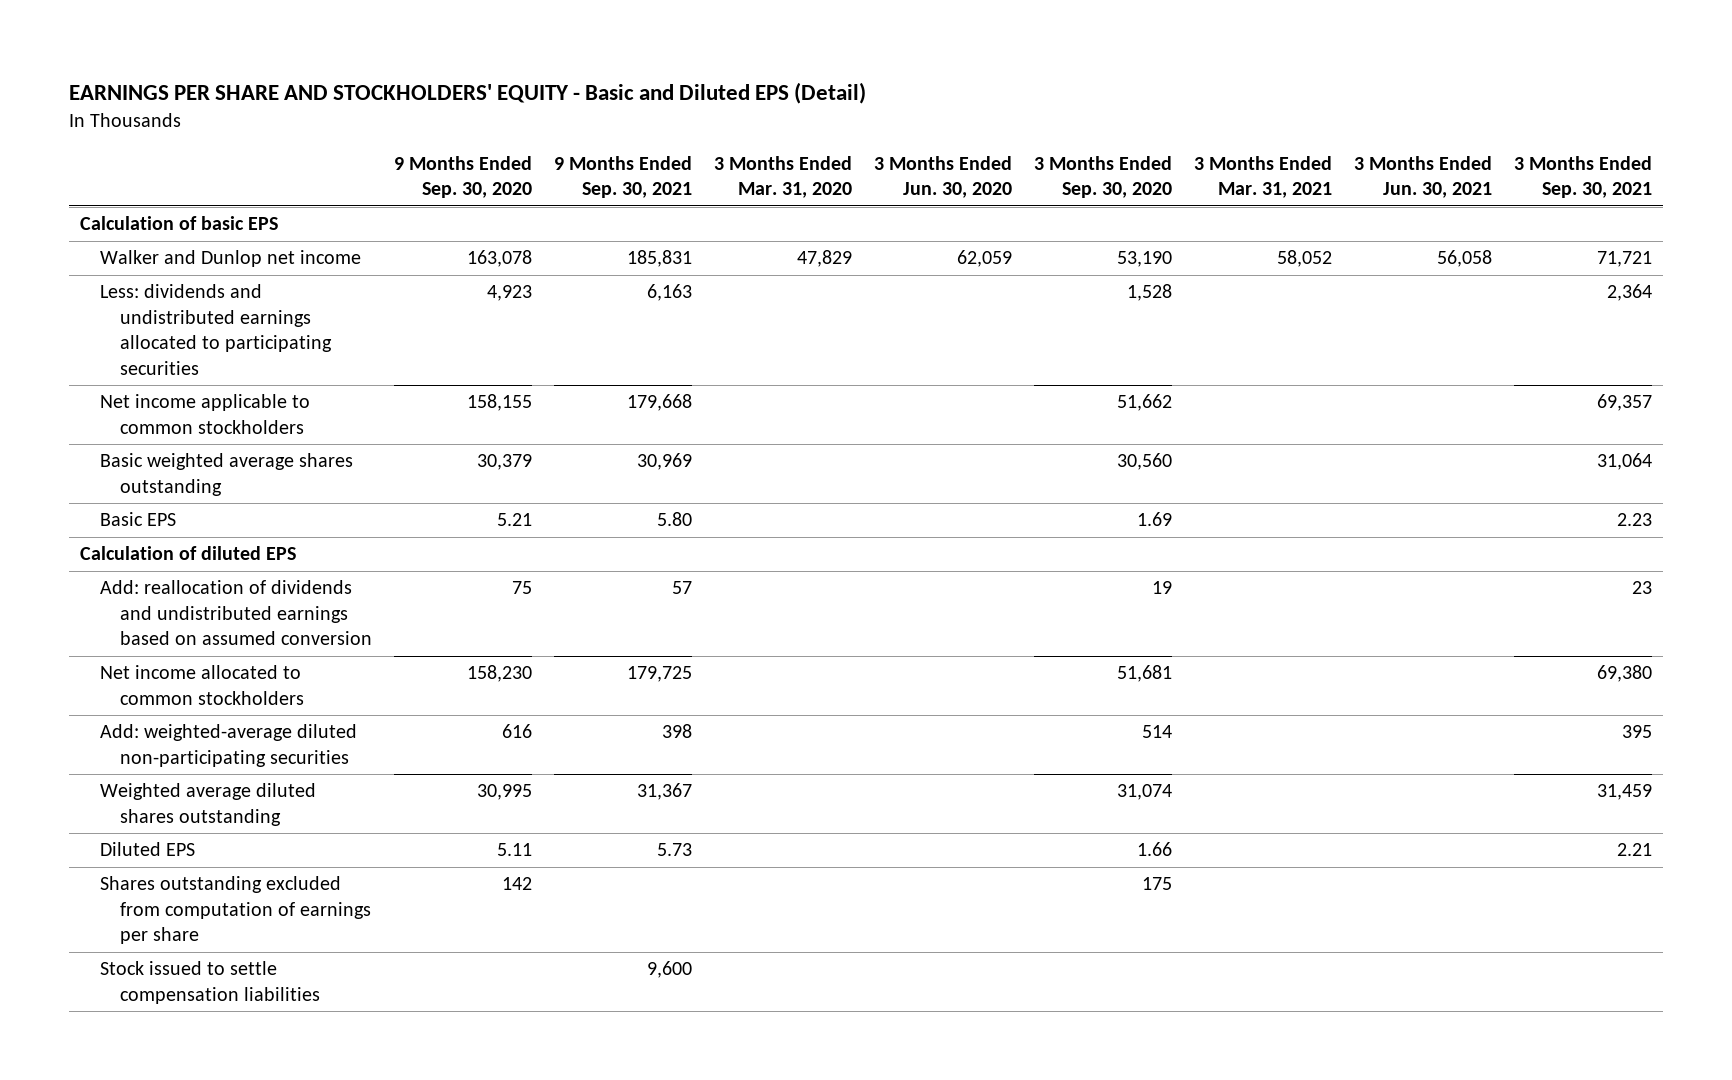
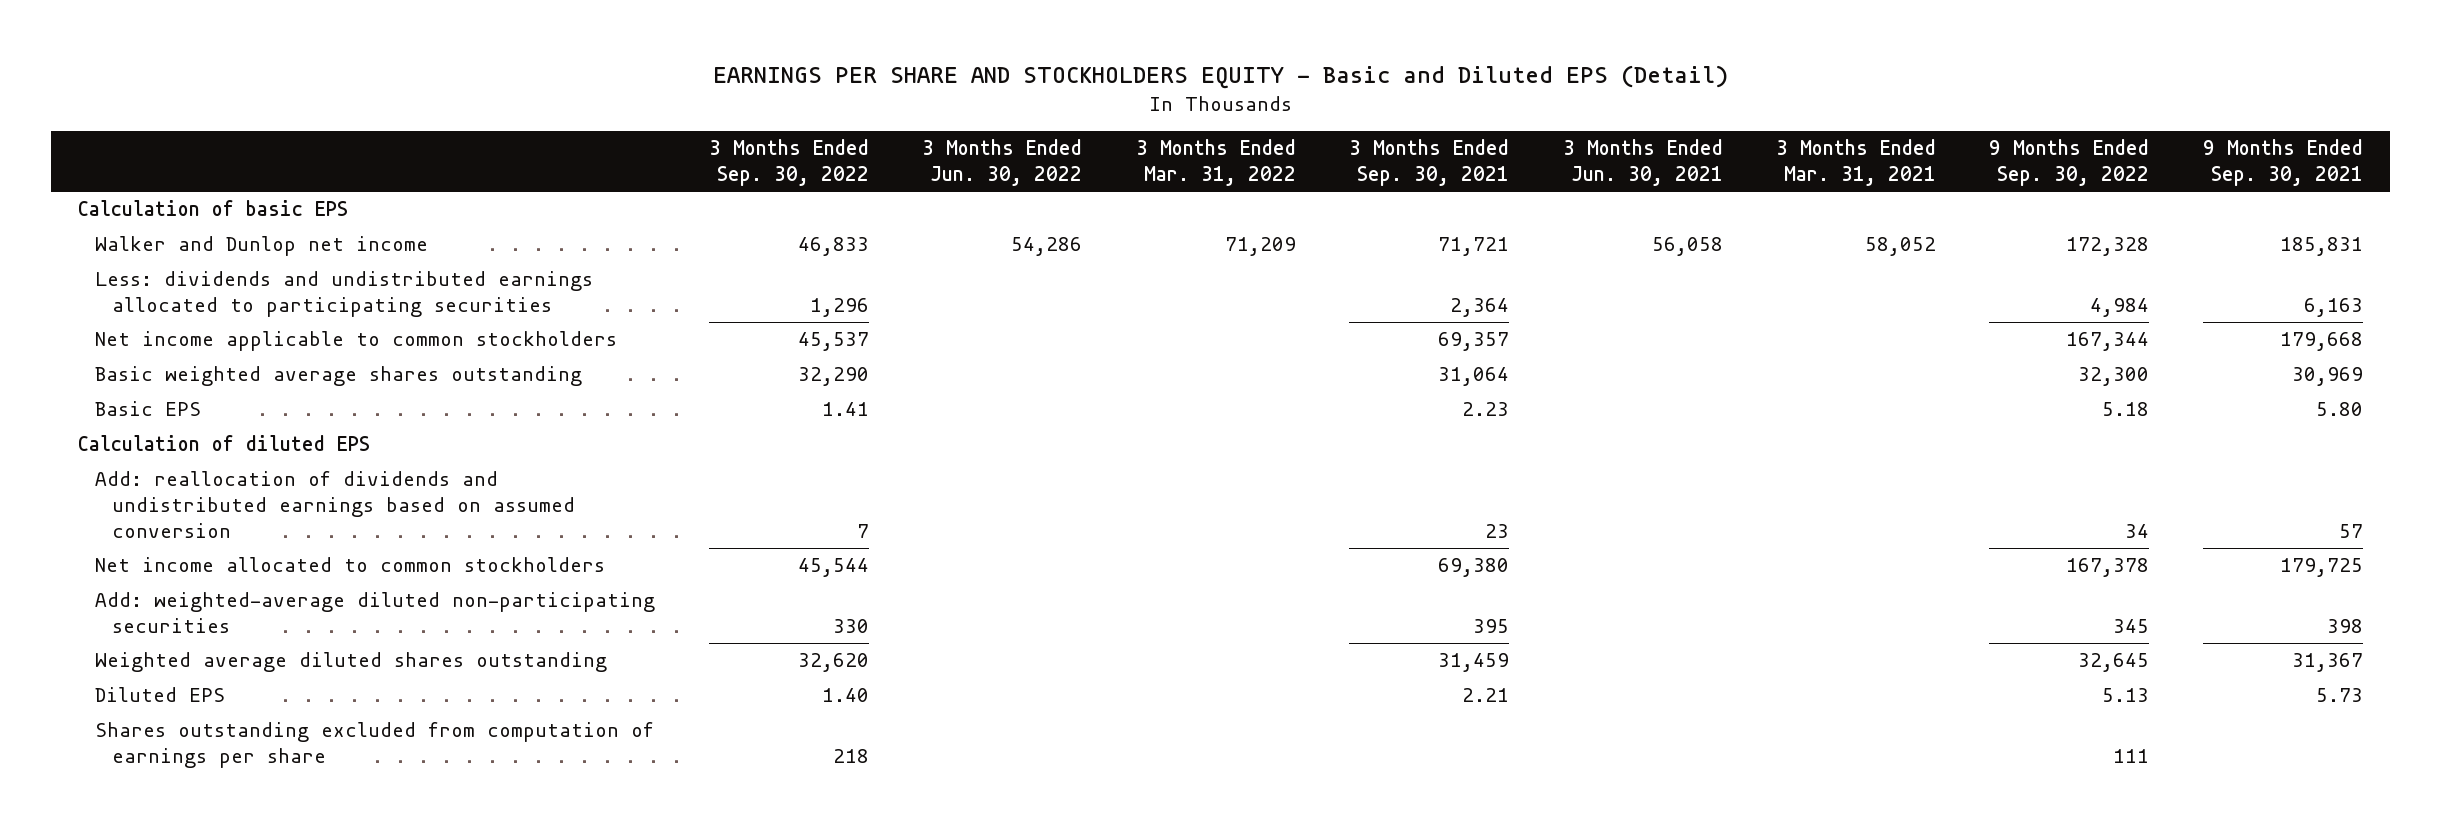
- EARNINGS PER SHARE AND STOCKHOLDERS' EQUITY - Basic and Diluted EPS (Detail)
+ EARNINGS PER SHARE AND STOCKHOLDERS EQUITY - Basic and Diluted EPS (Detail)
- | 9 Months Ended Sep. 30, 2020 | 9 Months Ended Sep. 30, 2021 | 3 Months Ended Mar. 31, 2020 | 3 Months Ended Jun. 30, 2020 | 3 Months Ended Sep. 30, 2020 | 3 Months Ended Mar. 31, 2021 | 3 Months Ended Jun. 30, 2021 | 3 Months Ended Sep. 30, 2021
+ | 3 Months Ended Sep. 30, 2022 | 3 Months Ended Jun. 30, 2022 | 3 Months Ended Mar. 31, 2022 | 3 Months Ended Sep. 30, 2021 | 3 Months Ended Jun. 30, 2021 | 3 Months Ended Mar. 31, 2021 | 9 Months Ended Sep. 30, 2022 | 9 Months Ended Sep. 30, 2021
- Stock issued to settle compensation liabilities | | 9,600 | | | | | |

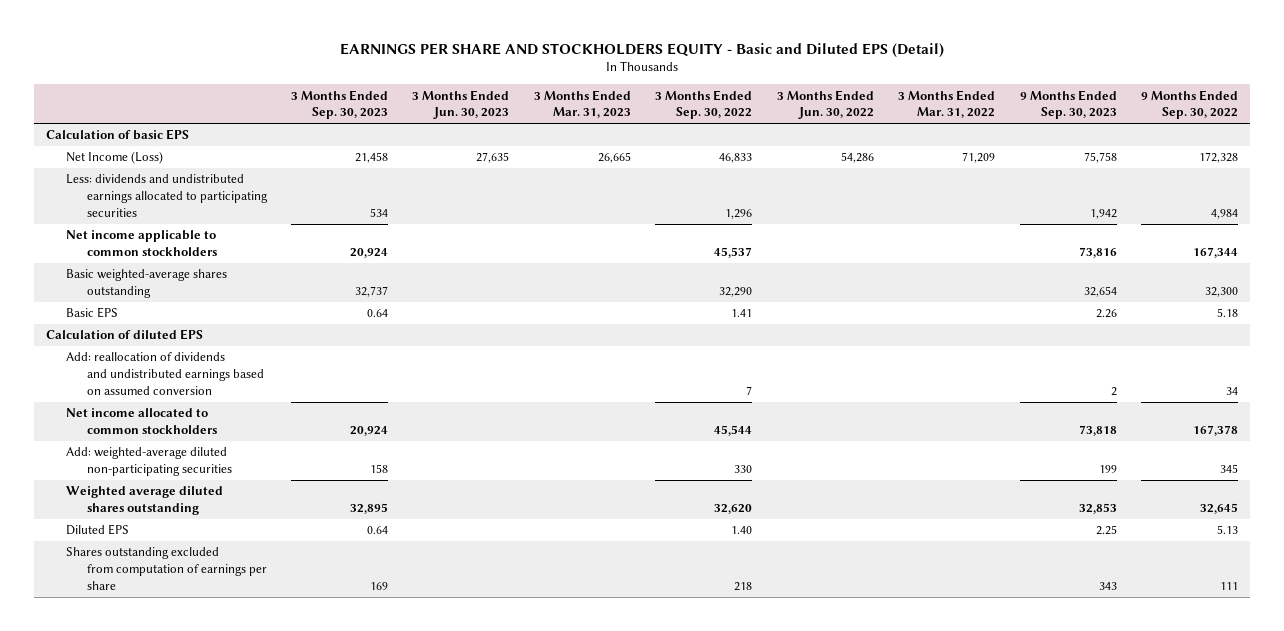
- | 3 Months Ended Sep. 30, 2022 | 3 Months Ended Jun. 30, 2022 | 3 Months Ended Mar. 31, 2022 | 3 Months Ended Sep. 30, 2021 | 3 Months Ended Jun. 30, 2021 | 3 Months Ended Mar. 31, 2021 | 9 Months Ended Sep. 30, 2022 | 9 Months Ended Sep. 30, 2021
+ | 3 Months Ended Sep. 30, 2023 | 3 Months Ended Jun. 30, 2023 | 3 Months Ended Mar. 31, 2023 | 3 Months Ended Sep. 30, 2022 | 3 Months Ended Jun. 30, 2022 | 3 Months Ended Mar. 31, 2022 | 9 Months Ended Sep. 30, 2023 | 9 Months Ended Sep. 30, 2022
- Walker and Dunlop net income | 46,833 | 54,286 | 71,209 | 71,721 | 56,058 | 58,052 | 172,328 | 185,831
+ Net Income (Loss) | 21,458 | 27,635 | 26,665 | 46,833 | 54,286 | 71,209 | 75,758 | 172,328
- Basic weighted average shares outstanding | 32,290 | | | 31,064 | | | 32,300 | 30,969
+ Basic weighted-average shares outstanding | 32,737 | | | 32,290 | | | 32,654 | 32,300

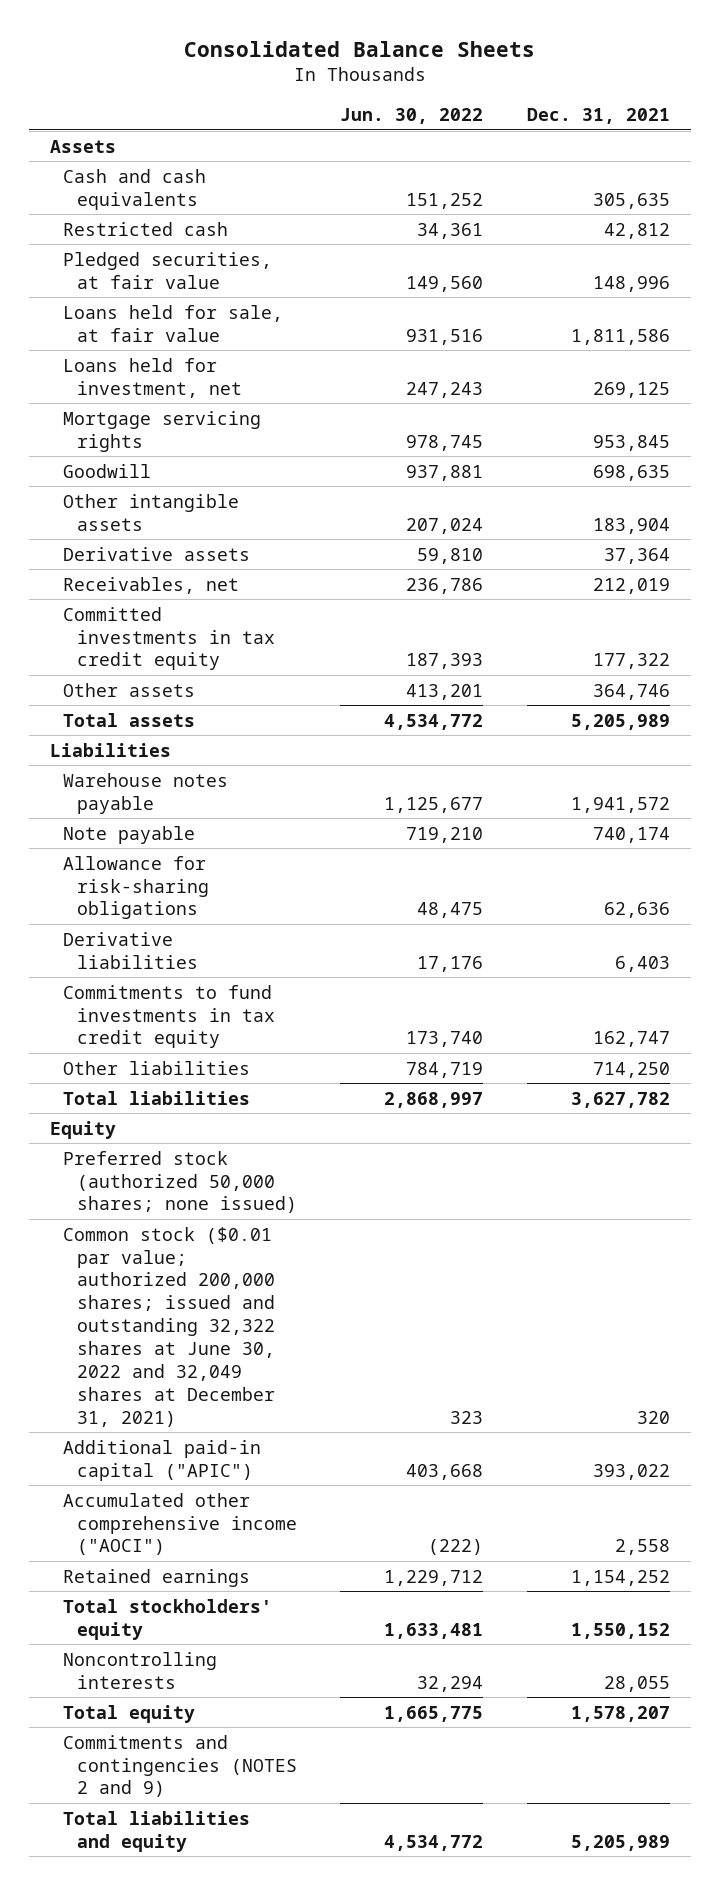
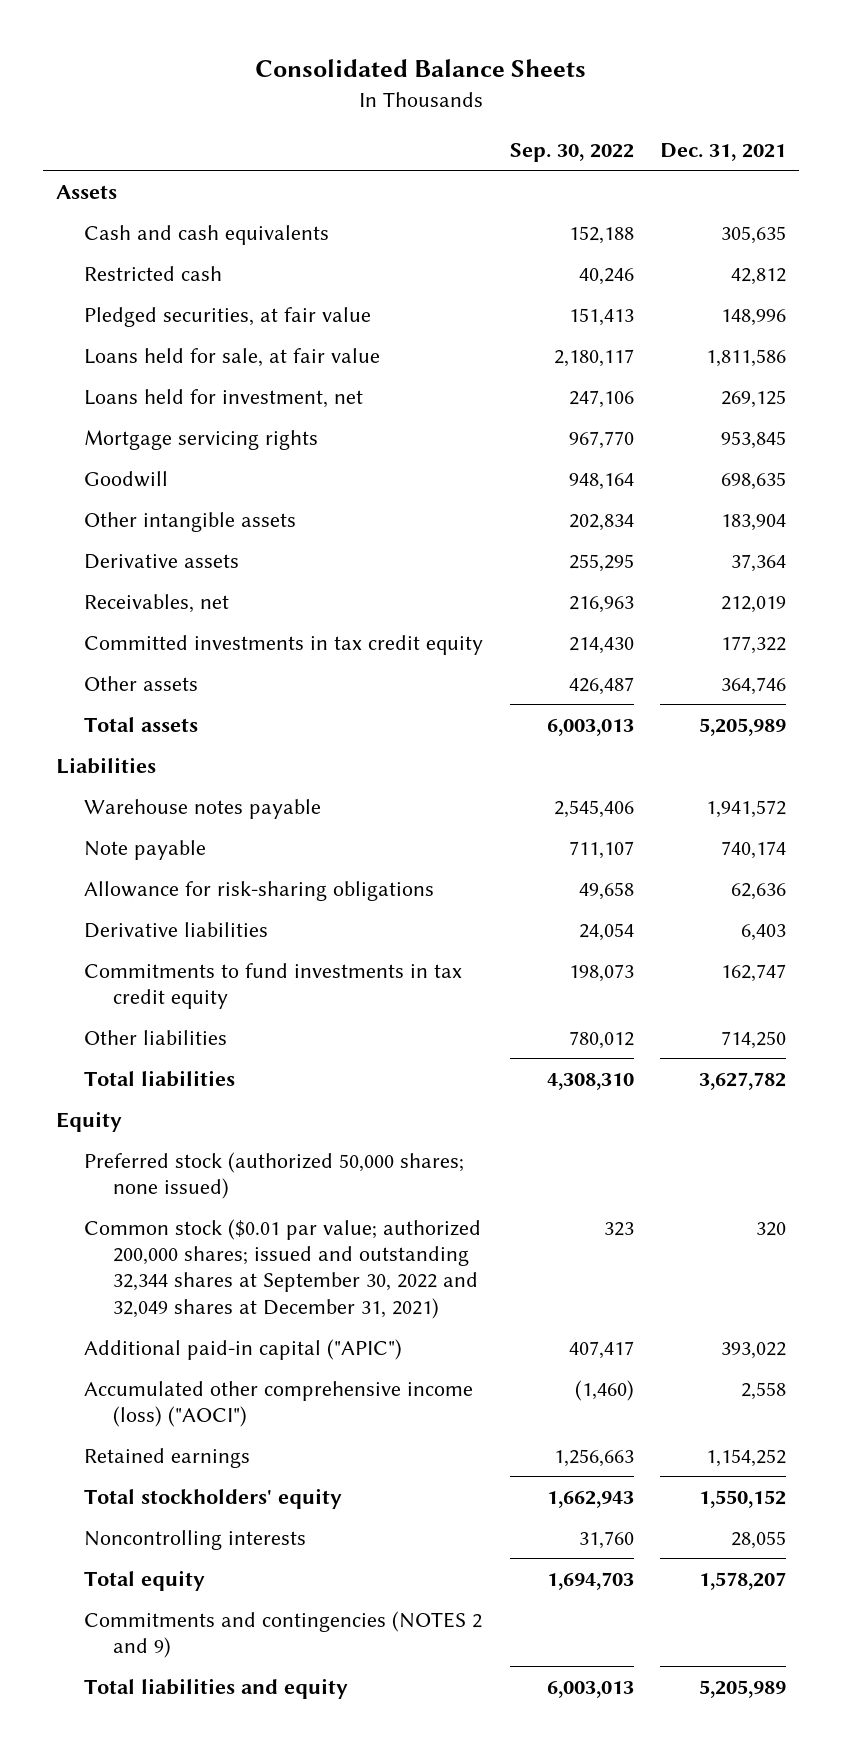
- | Jun. 30, 2022 | Dec. 31, 2021
+ | Sep. 30, 2022 | Dec. 31, 2021
- Common stock ($0.01 par value; authorized 200,000 shares; issued and outstanding 32,322 shares at June 30, 2022 and 32,049 shares at December 31, 2021) | 323 | 320
+ Common stock ($0.01 par value; authorized 200,000 shares; issued and outstanding 32,344 shares at September 30, 2022 and 32,049 shares at December 31, 2021) | 323 | 320
- Accumulated other comprehensive income ("AOCI") | (222) | 2,558
+ Accumulated other comprehensive income (loss) ("AOCI") | (1,460) | 2,558

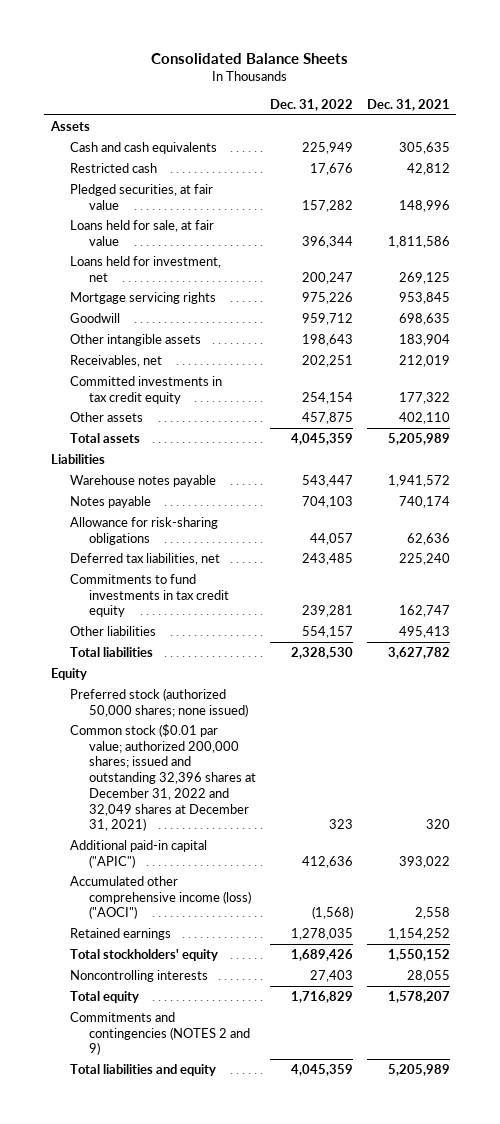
- | Sep. 30, 2022 | Dec. 31, 2021
+ | Dec. 31, 2022 | Dec. 31, 2021
- Derivative assets | 255,295 | 37,364
- Other assets | 426,487 | 364,746
+ Other assets | 457,875 | 402,110
- Note payable | 711,107 | 740,174
+ Notes payable | 704,103 | 740,174
- Derivative liabilities | 24,054 | 6,403
+ Deferred tax liabilities, net | 243,485 | 225,240
- Other liabilities | 780,012 | 714,250
+ Other liabilities | 554,157 | 495,413
- Common stock ($0.01 par value; authorized 200,000 shares; issued and outstanding 32,344 shares at September 30, 2022 and 32,049 shares at December 31, 2021) | 323 | 320
+ Common stock ($0.01 par value; authorized 200,000 shares; issued and outstanding 32,396 shares at December 31, 2022 and 32,049 shares at December 31, 2021) | 323 | 320

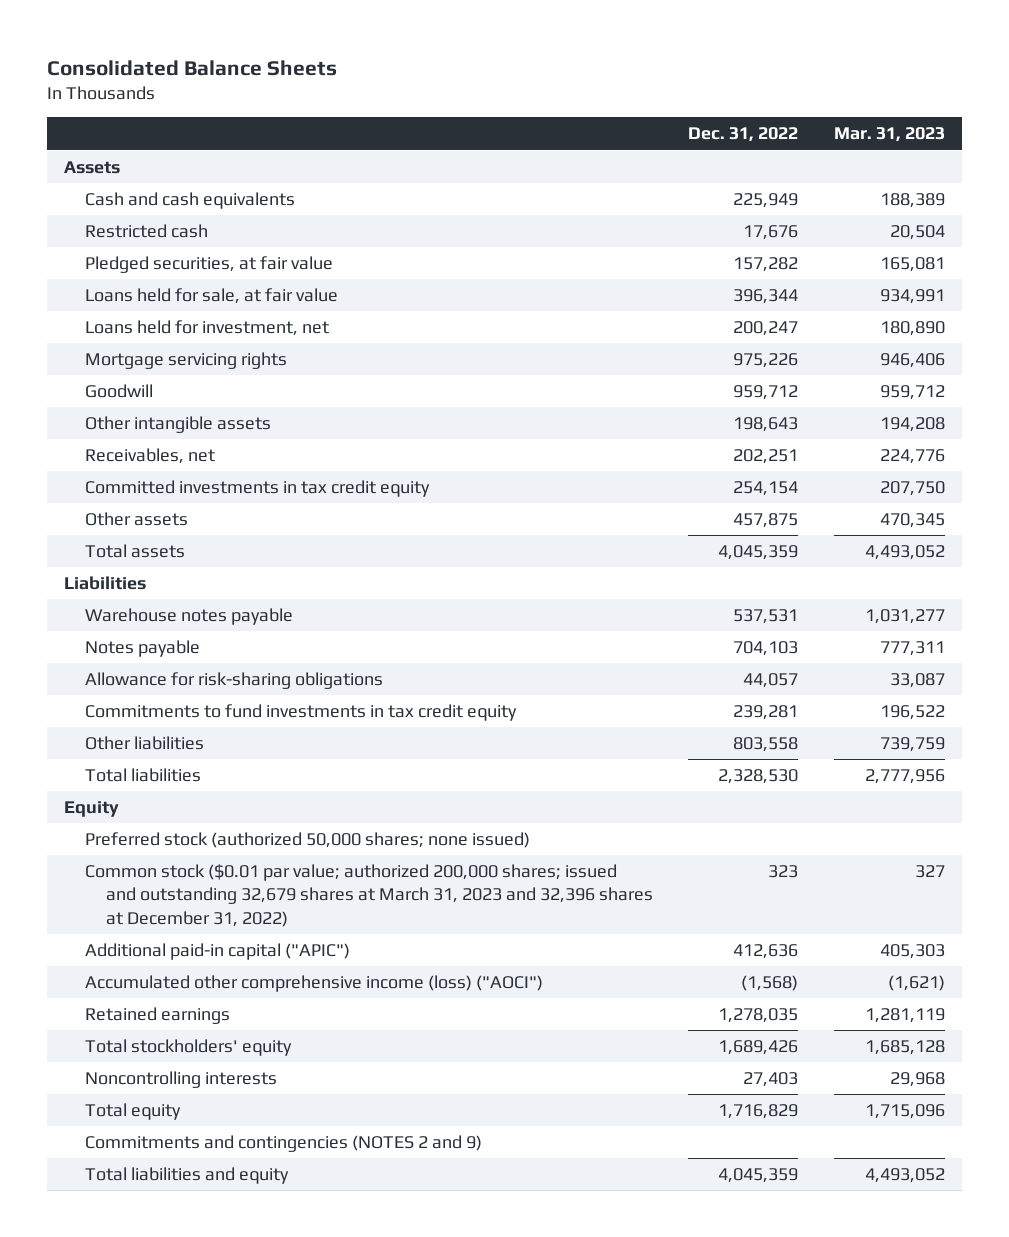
- | Dec. 31, 2022 | Dec. 31, 2021
+ | Dec. 31, 2022 | Mar. 31, 2023
- Warehouse notes payable | 543,447 | 1,941,572
+ Warehouse notes payable | 537,531 | 1,031,277
- Deferred tax liabilities, net | 243,485 | 225,240
- Other liabilities | 554,157 | 495,413
+ Other liabilities | 803,558 | 739,759
- Common stock ($0.01 par value; authorized 200,000 shares; issued and outstanding 32,396 shares at December 31, 2022 and 32,049 shares at December 31, 2021) | 323 | 320
+ Common stock ($0.01 par value; authorized 200,000 shares; issued and outstanding 32,679 shares at March 31, 2023 and 32,396 shares at December 31, 2022) | 323 | 327

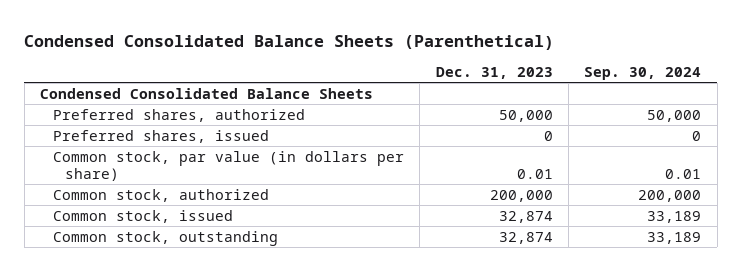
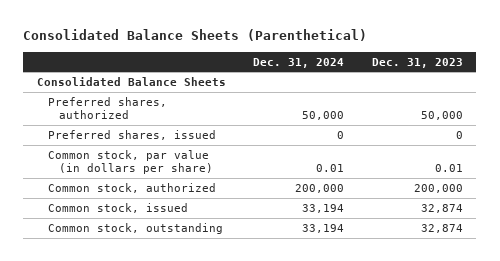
- Condensed Consolidated Balance Sheets (Parenthetical)
+ Consolidated Balance Sheets (Parenthetical)
- | Dec. 31, 2023 | Sep. 30, 2024
+ | Dec. 31, 2024 | Dec. 31, 2023
- Condensed Consolidated Balance Sheets
+ Consolidated Balance Sheets

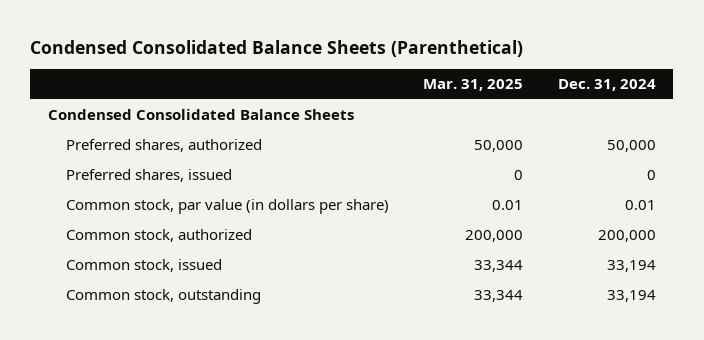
- Consolidated Balance Sheets (Parenthetical)
+ Condensed Consolidated Balance Sheets (Parenthetical)
- | Dec. 31, 2024 | Dec. 31, 2023
+ | Mar. 31, 2025 | Dec. 31, 2024
- Consolidated Balance Sheets
+ Condensed Consolidated Balance Sheets

